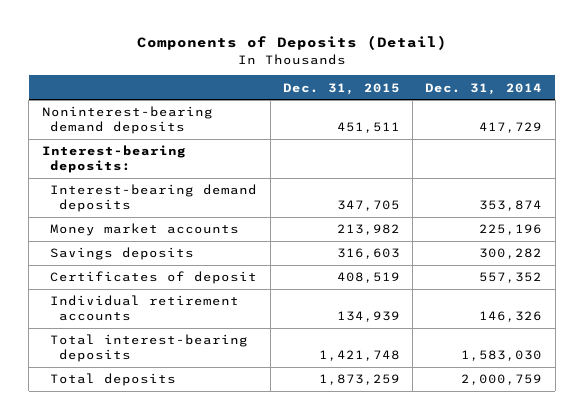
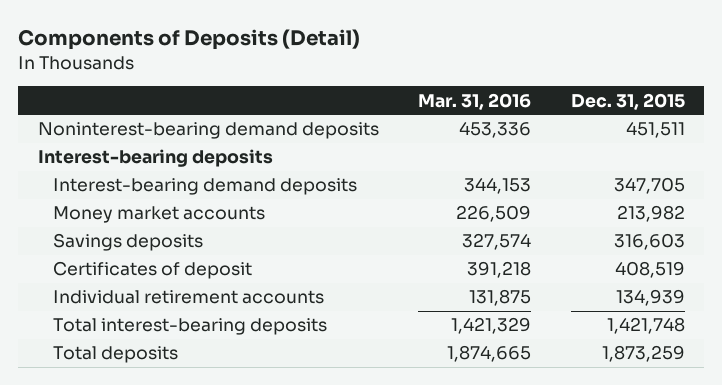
- | Dec. 31, 2015 | Dec. 31, 2014
+ | Mar. 31, 2016 | Dec. 31, 2015
- Interest-bearing deposits:
+ Interest-bearing deposits

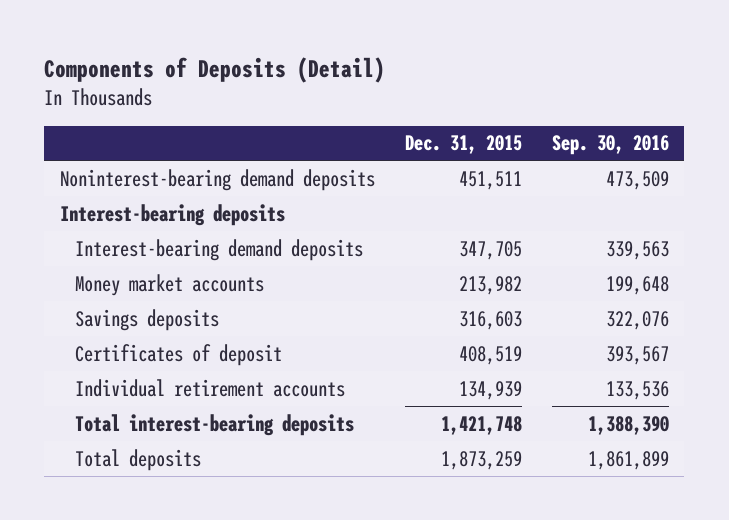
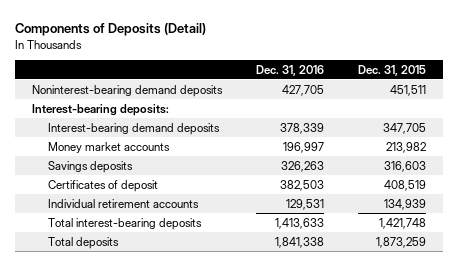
- | Dec. 31, 2015 | Sep. 30, 2016
+ | Dec. 31, 2016 | Dec. 31, 2015
- Interest-bearing deposits
+ Interest-bearing deposits:

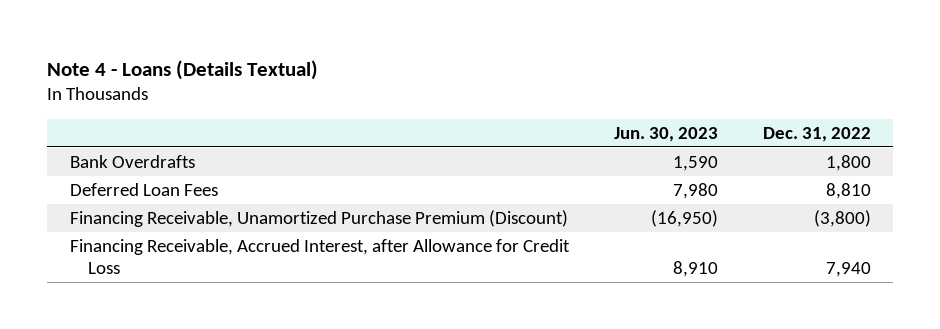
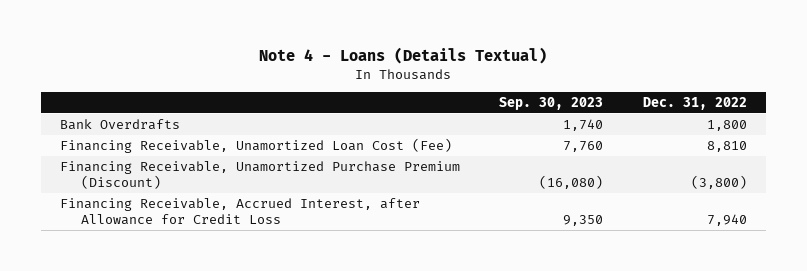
- | Jun. 30, 2023 | Dec. 31, 2022
+ | Sep. 30, 2023 | Dec. 31, 2022
- Deferred Loan Fees | 7,980 | 8,810
+ Financing Receivable, Unamortized Loan Cost (Fee) | 7,760 | 8,810

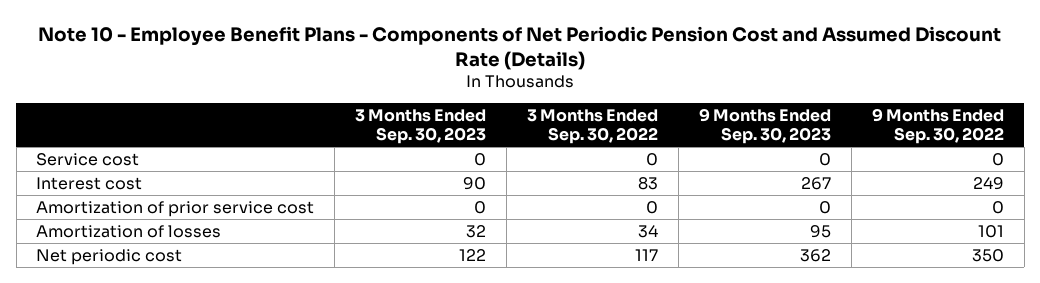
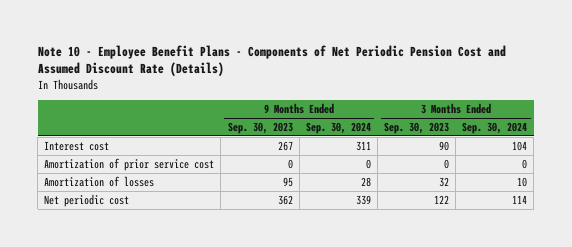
- | 3 Months Ended Sep. 30, 2023 | 3 Months Ended Sep. 30, 2022 | 9 Months Ended Sep. 30, 2023 | 9 Months Ended Sep. 30, 2022
+ | 9 Months Ended Sep. 30, 2023 | 9 Months Ended Sep. 30, 2024 | 3 Months Ended Sep. 30, 2023 | 3 Months Ended Sep. 30, 2024
- Service cost | 0 | 0 | 0 | 0

